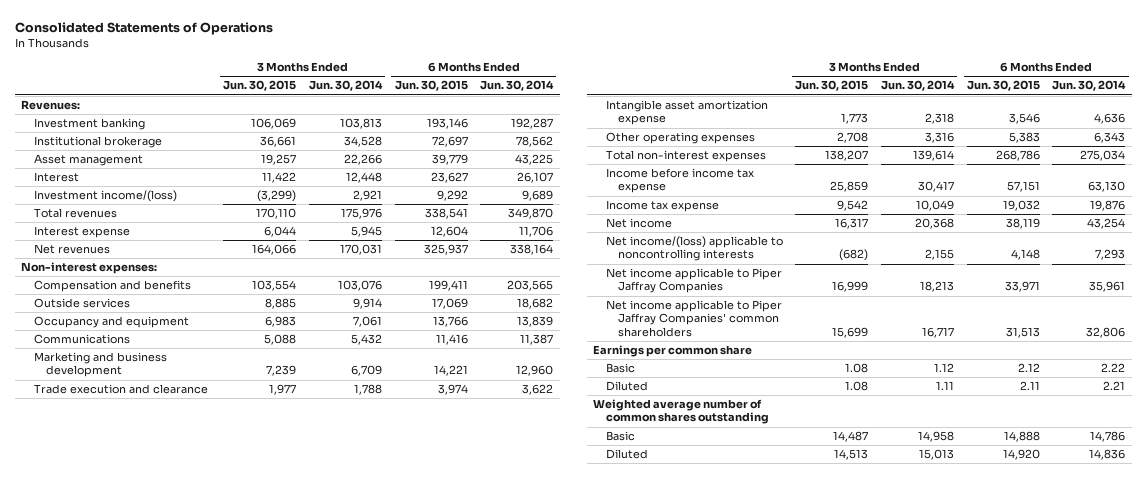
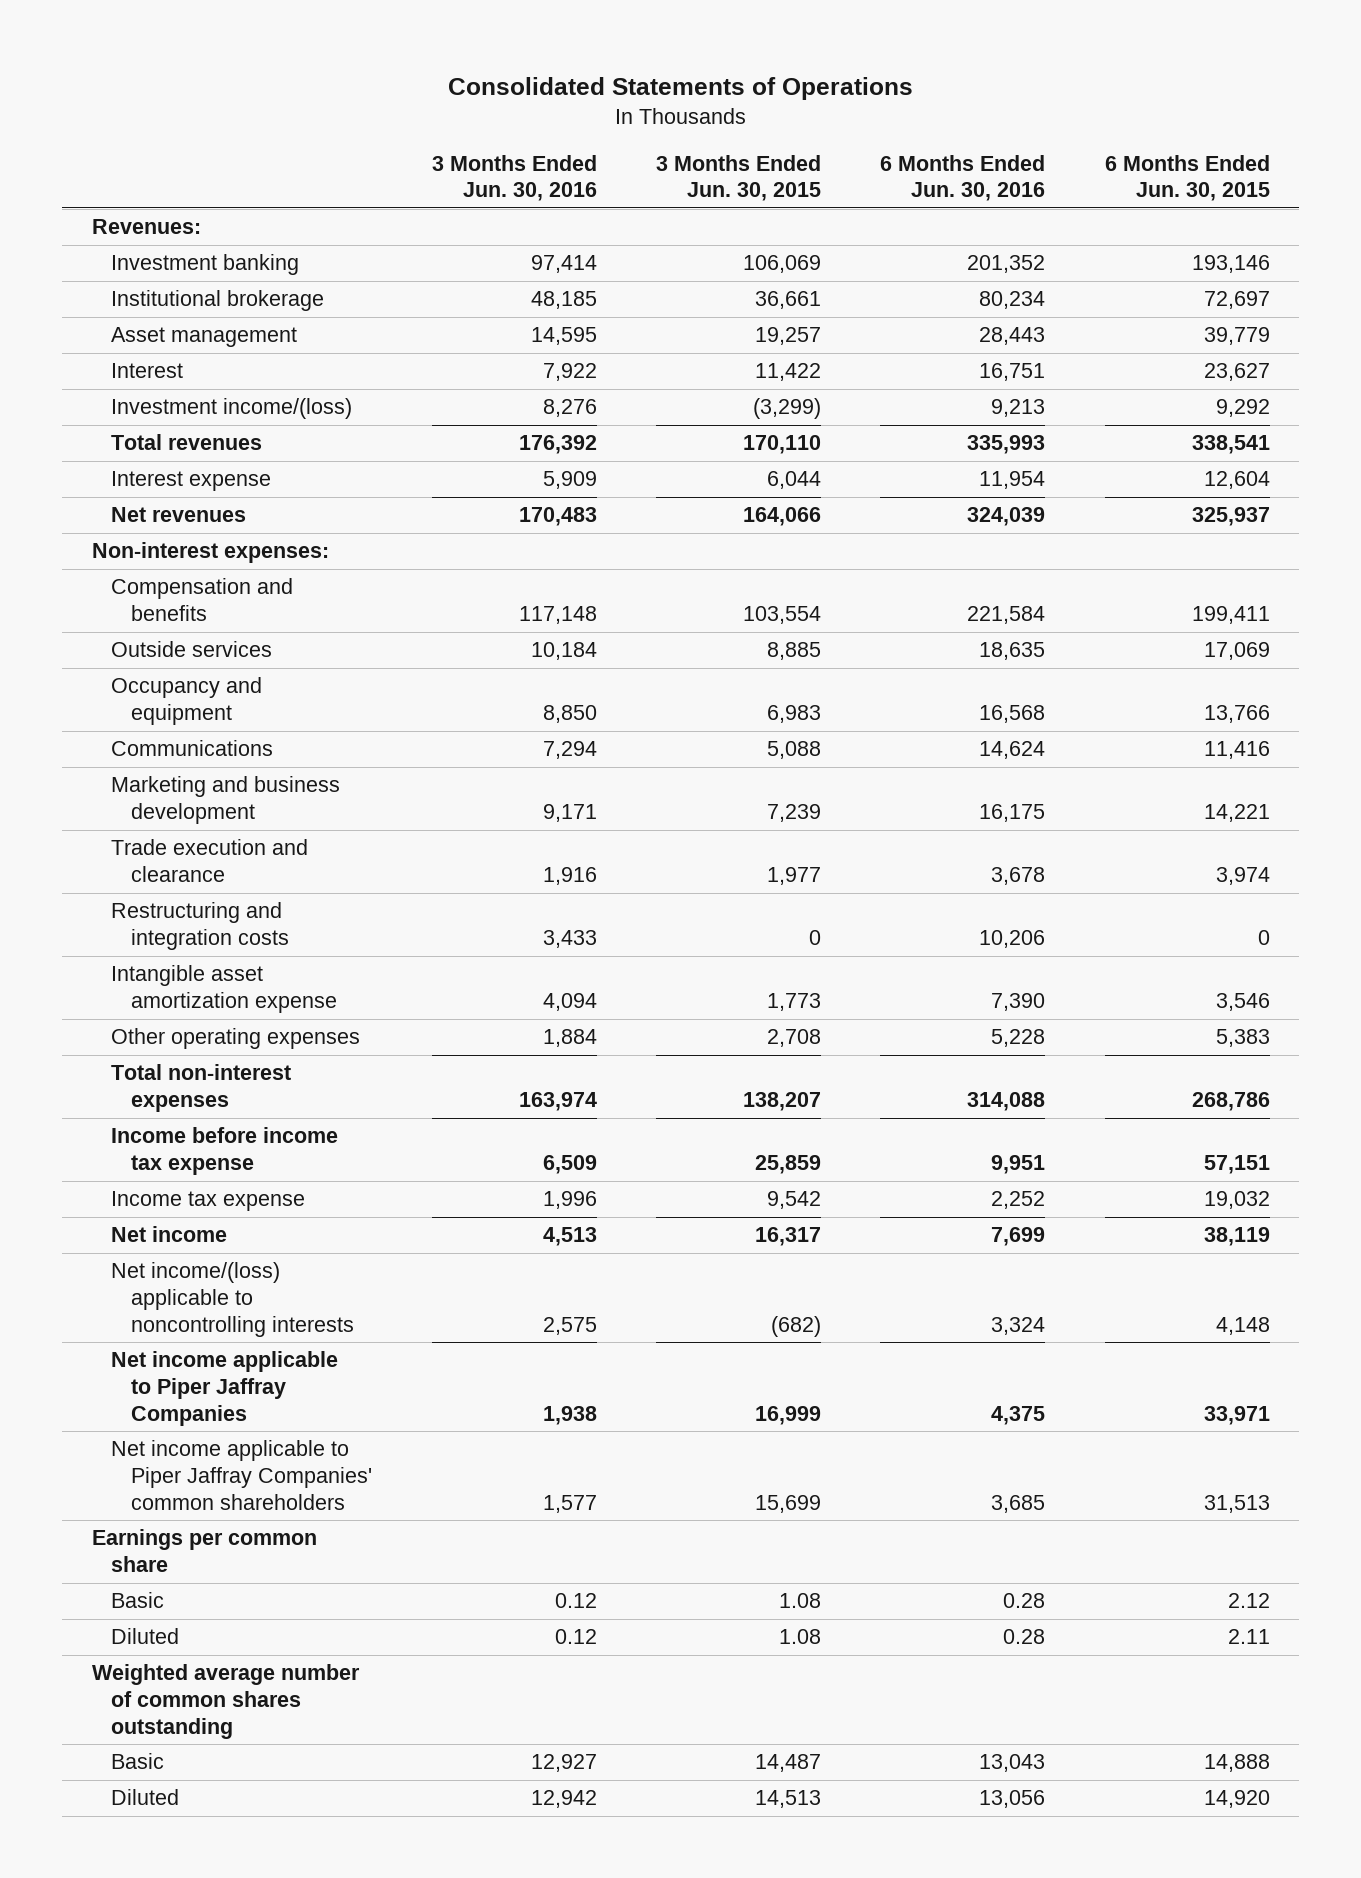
- | 3 Months Ended Jun. 30, 2015 | 3 Months Ended Jun. 30, 2014 | 6 Months Ended Jun. 30, 2015 | 6 Months Ended Jun. 30, 2014
+ | 3 Months Ended Jun. 30, 2016 | 3 Months Ended Jun. 30, 2015 | 6 Months Ended Jun. 30, 2016 | 6 Months Ended Jun. 30, 2015
+ Restructuring and integration costs | 3,433 | 0 | 10,206 | 0

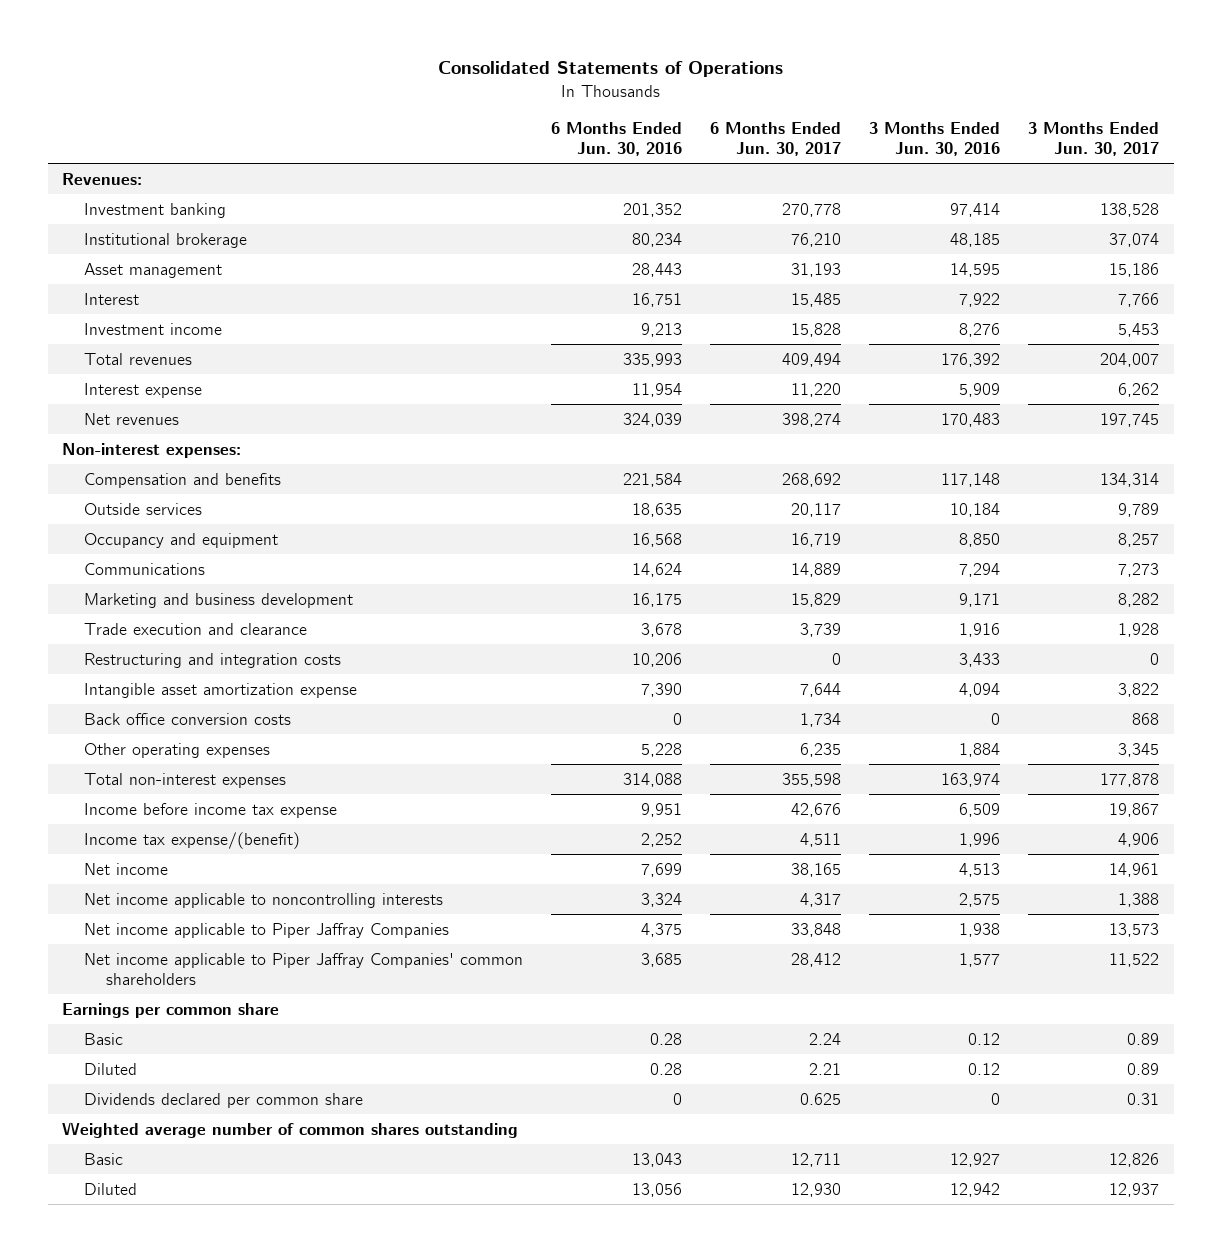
- | 3 Months Ended Jun. 30, 2016 | 3 Months Ended Jun. 30, 2015 | 6 Months Ended Jun. 30, 2016 | 6 Months Ended Jun. 30, 2015
+ | 6 Months Ended Jun. 30, 2016 | 6 Months Ended Jun. 30, 2017 | 3 Months Ended Jun. 30, 2016 | 3 Months Ended Jun. 30, 2017
- Investment income/(loss) | 8,276 | (3,299) | 9,213 | 9,292
+ Investment income | 9,213 | 15,828 | 8,276 | 5,453
+ Back office conversion costs | 0 | 1,734 | 0 | 868
- Income tax expense | 1,996 | 9,542 | 2,252 | 19,032
+ Income tax expense/(benefit) | 2,252 | 4,511 | 1,996 | 4,906
- Net income/(loss) applicable to noncontrolling interests | 2,575 | (682) | 3,324 | 4,148
+ Net income applicable to noncontrolling interests | 3,324 | 4,317 | 2,575 | 1,388
+ Dividends declared per common share | 0 | 0.625 | 0 | 0.31

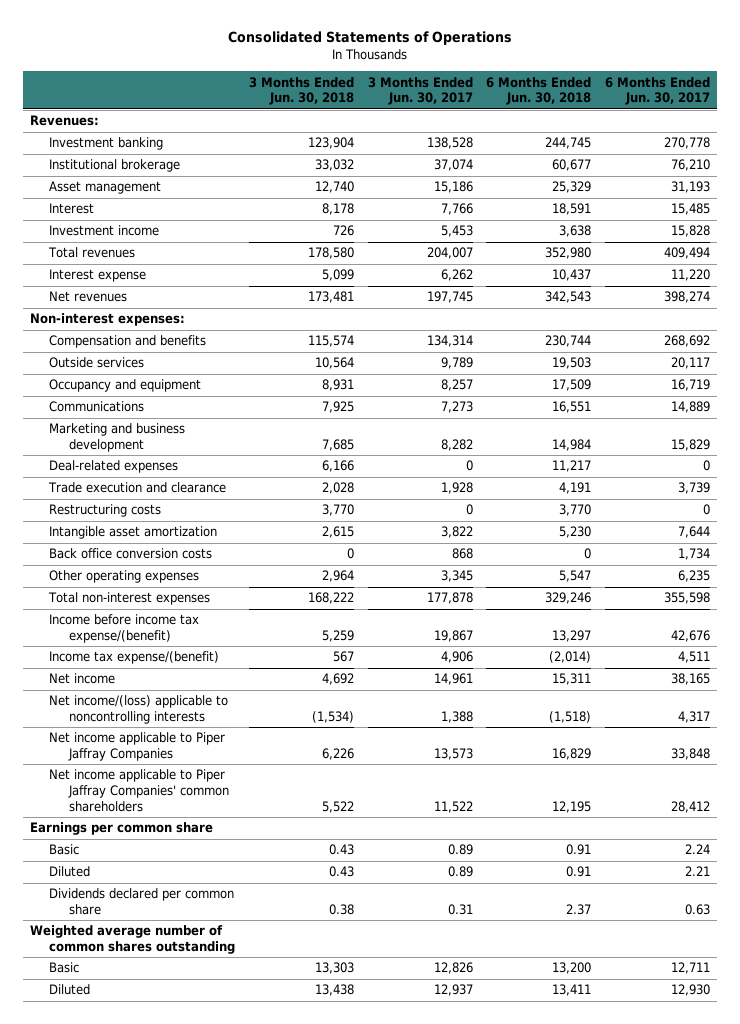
- | 6 Months Ended Jun. 30, 2016 | 6 Months Ended Jun. 30, 2017 | 3 Months Ended Jun. 30, 2016 | 3 Months Ended Jun. 30, 2017
+ | 3 Months Ended Jun. 30, 2018 | 3 Months Ended Jun. 30, 2017 | 6 Months Ended Jun. 30, 2018 | 6 Months Ended Jun. 30, 2017
+ Deal-related expenses | 6,166 | 0 | 11,217 | 0
- Restructuring and integration costs | 10,206 | 0 | 3,433 | 0
- Intangible asset amortization expense | 7,390 | 7,644 | 4,094 | 3,822
+ Restructuring costs | 3,770 | 0 | 3,770 | 0
+ Intangible asset amortization | 2,615 | 3,822 | 5,230 | 7,644
- Income before income tax expense | 9,951 | 42,676 | 6,509 | 19,867
+ Income before income tax expense/(benefit) | 5,259 | 19,867 | 13,297 | 42,676
- Net income applicable to noncontrolling interests | 3,324 | 4,317 | 2,575 | 1,388
+ Net income/(loss) applicable to noncontrolling interests | (1,534) | 1,388 | (1,518) | 4,317
- Dividends declared per common share | 0 | 0.625 | 0 | 0.31
+ Dividends declared per common share | 0.38 | 0.31 | 2.37 | 0.63

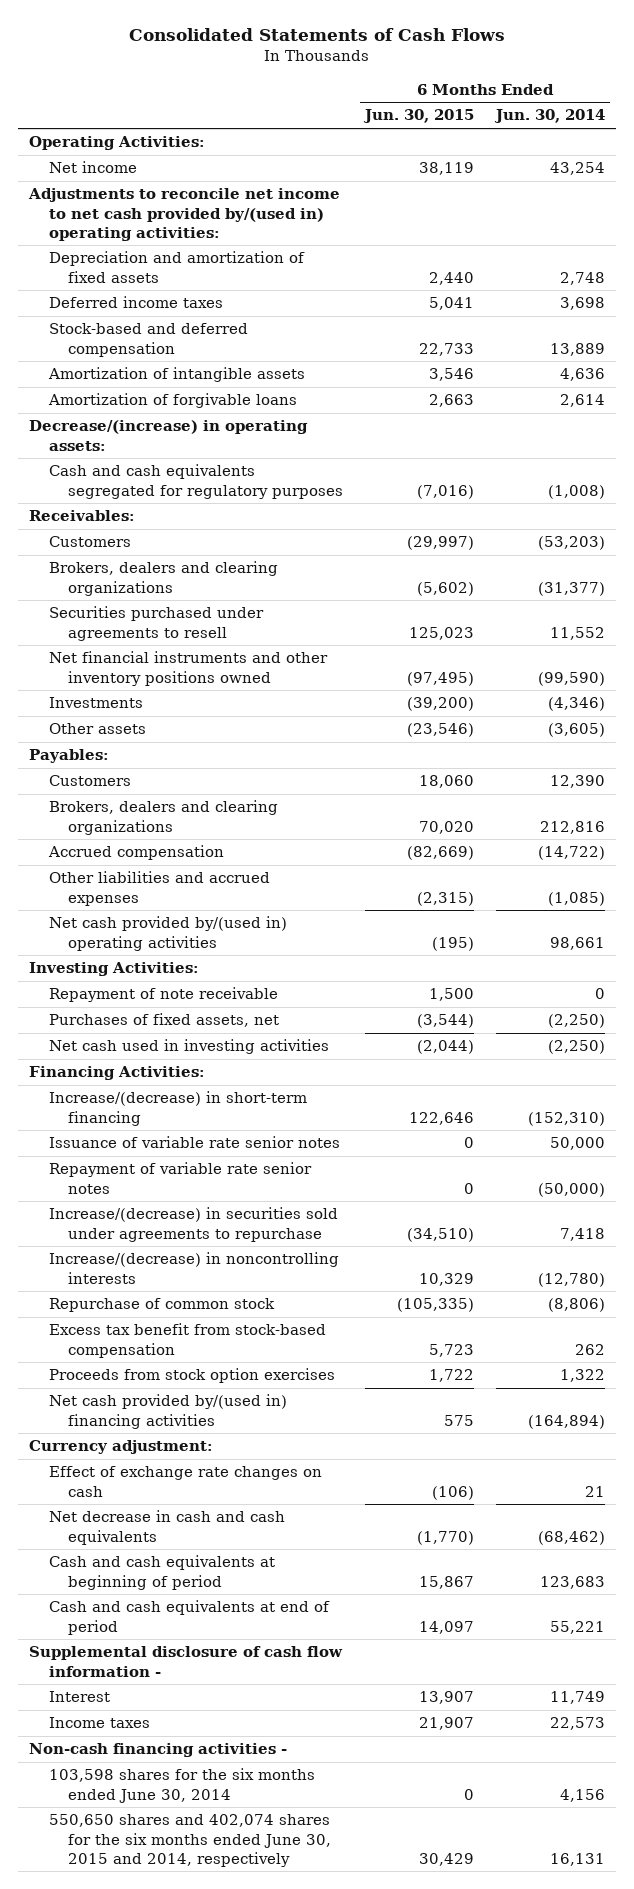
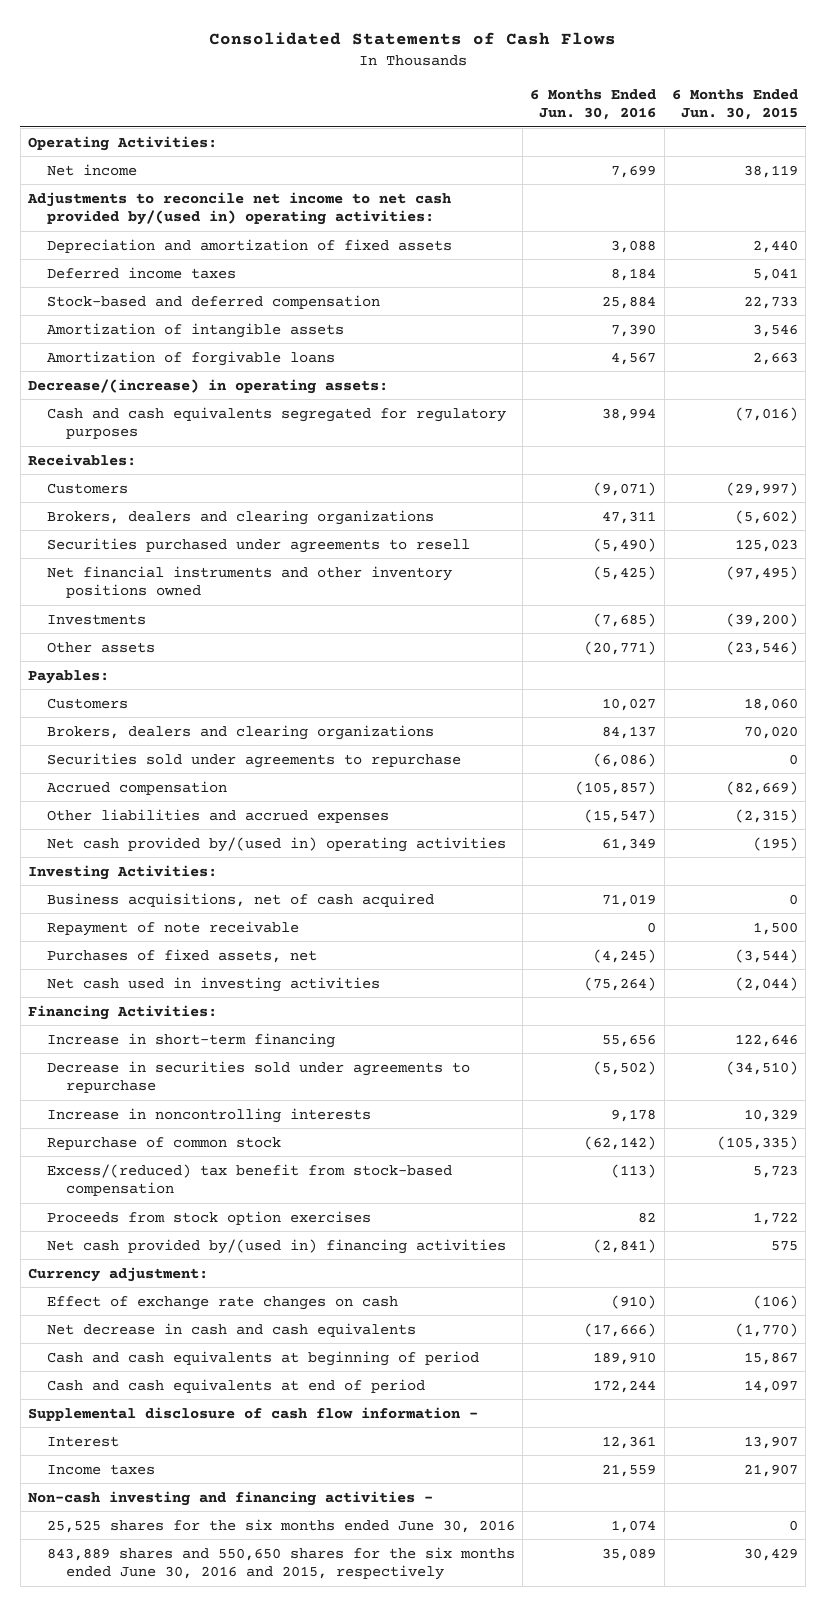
- | 6 Months Ended Jun. 30, 2015 | 6 Months Ended Jun. 30, 2014
+ | 6 Months Ended Jun. 30, 2016 | 6 Months Ended Jun. 30, 2015
+ Securities sold under agreements to repurchase | (6,086) | 0
+ Business acquisitions, net of cash acquired | 71,019 | 0
- Increase/(decrease) in short-term financing | 122,646 | (152,310)
- Issuance of variable rate senior notes | 0 | 50,000
- Repayment of variable rate senior notes | 0 | (50,000)
- Increase/(decrease) in securities sold under agreements to repurchase | (34,510) | 7,418
- Increase/(decrease) in noncontrolling interests | 10,329 | (12,780)
+ Increase in short-term financing | 55,656 | 122,646
+ Decrease in securities sold under agreements to repurchase | (5,502) | (34,510)
+ Increase in noncontrolling interests | 9,178 | 10,329
- Excess tax benefit from stock-based compensation | 5,723 | 262
+ Excess/(reduced) tax benefit from stock-based compensation | (113) | 5,723
- Non-cash financing activities -
- 103,598 shares for the six months ended June 30, 2014 | 0 | 4,156
- 550,650 shares and 402,074 shares for the six months ended June 30, 2015 and 2014, respectively | 30,429 | 16,131
+ Non-cash investing and financing activities -
+ 25,525 shares for the six months ended June 30, 2016 | 1,074 | 0
+ 843,889 shares and 550,650 shares for the six months ended June 30, 2016 and 2015, respectively | 35,089 | 30,429

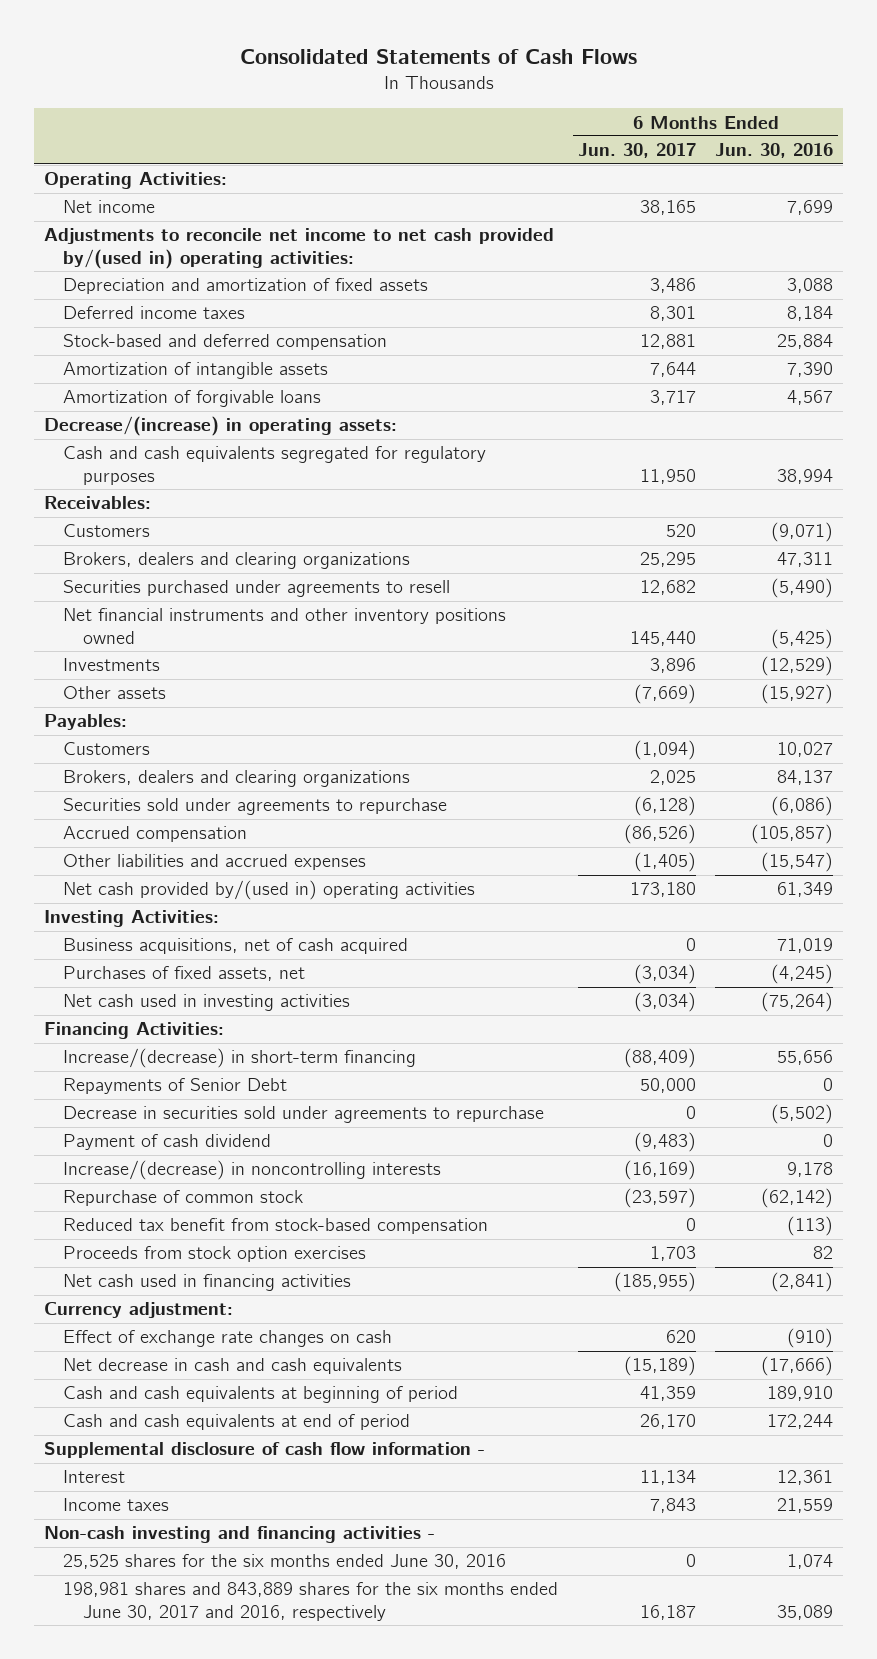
- | 6 Months Ended Jun. 30, 2016 | 6 Months Ended Jun. 30, 2015
+ | 6 Months Ended Jun. 30, 2017 | 6 Months Ended Jun. 30, 2016
- Investments | (7,685) | (39,200)
- Other assets | (20,771) | (23,546)
+ Investments | 3,896 | (12,529)
+ Other assets | (7,669) | (15,927)
- Repayment of note receivable | 0 | 1,500
- Increase in short-term financing | 55,656 | 122,646
+ Increase/(decrease) in short-term financing | (88,409) | 55,656
+ Repayments of Senior Debt | 50,000 | 0
- Increase in noncontrolling interests | 9,178 | 10,329
+ Payment of cash dividend | (9,483) | 0
+ Increase/(decrease) in noncontrolling interests | (16,169) | 9,178
- Excess/(reduced) tax benefit from stock-based compensation | (113) | 5,723
+ Reduced tax benefit from stock-based compensation | 0 | (113)
- Net cash provided by/(used in) financing activities | (2,841) | 575
+ Net cash used in financing activities | (185,955) | (2,841)
- 843,889 shares and 550,650 shares for the six months ended June 30, 2016 and 2015, respectively | 35,089 | 30,429
+ 198,981 shares and 843,889 shares for the six months ended June 30, 2017 and 2016, respectively | 16,187 | 35,089

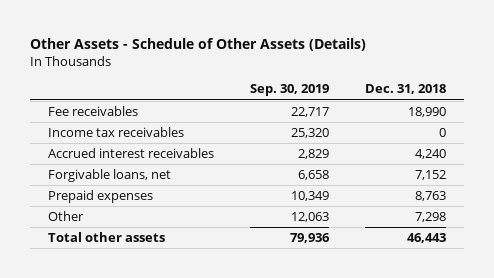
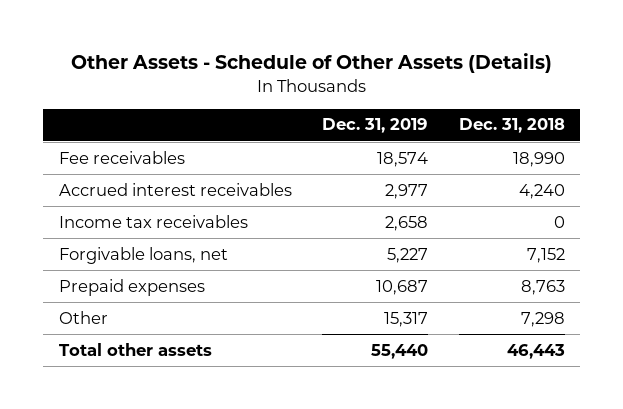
- | Sep. 30, 2019 | Dec. 31, 2018
+ | Dec. 31, 2019 | Dec. 31, 2018
moved down: Income tax receivables | 2,658 | 0

